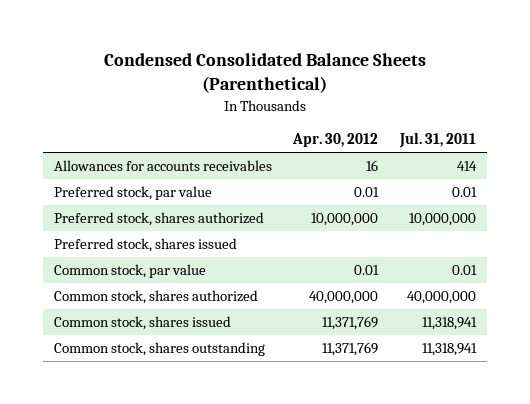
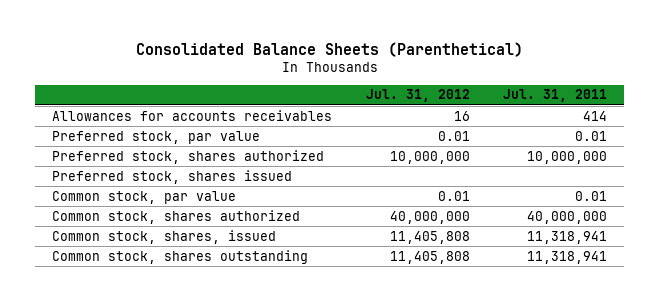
- Condensed Consolidated Balance Sheets (Parenthetical)
+ Consolidated Balance Sheets (Parenthetical)
- | Apr. 30, 2012 | Jul. 31, 2011
+ | Jul. 31, 2012 | Jul. 31, 2011
- Common stock, shares issued | 11,371,769 | 11,318,941
+ Common stock, shares, issued | 11,405,808 | 11,318,941

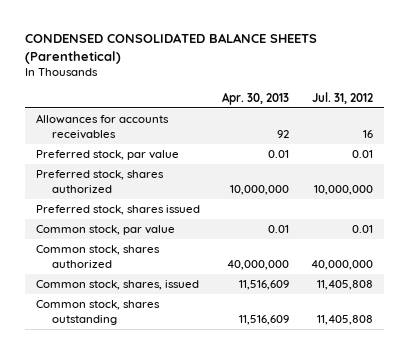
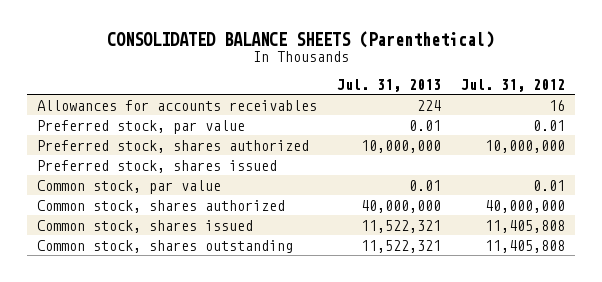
- CONDENSED CONSOLIDATED BALANCE SHEETS (Parenthetical)
+ CONSOLIDATED BALANCE SHEETS (Parenthetical)
- | Apr. 30, 2013 | Jul. 31, 2012
+ | Jul. 31, 2013 | Jul. 31, 2012
- Common stock, shares, issued | 11,516,609 | 11,405,808
+ Common stock, shares issued | 11,522,321 | 11,405,808

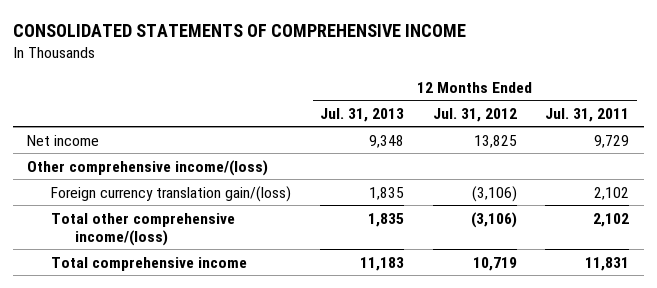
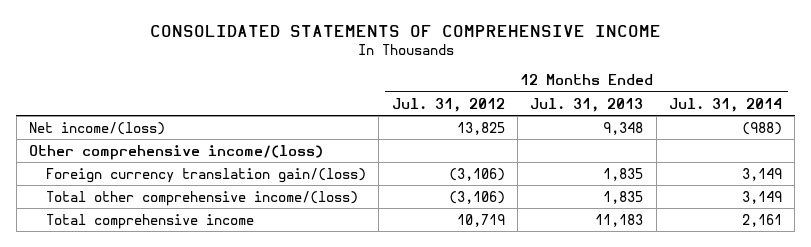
- | 12 Months Ended Jul. 31, 2013 | 12 Months Ended Jul. 31, 2012 | 12 Months Ended Jul. 31, 2011
+ | 12 Months Ended Jul. 31, 2012 | 12 Months Ended Jul. 31, 2013 | 12 Months Ended Jul. 31, 2014
- Net income | 9,348 | 13,825 | 9,729
+ Net income/(loss) | 13,825 | 9,348 | (988)

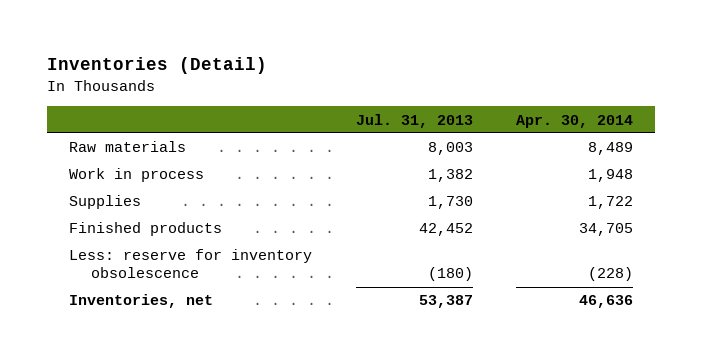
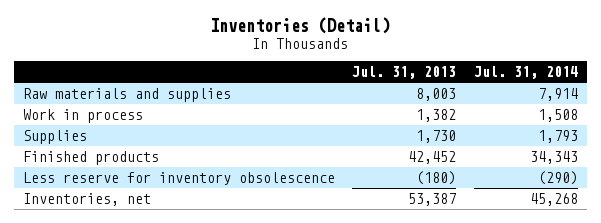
- | Jul. 31, 2013 | Apr. 30, 2014
+ | Jul. 31, 2013 | Jul. 31, 2014
- Raw materials | 8,003 | 8,489
+ Raw materials and supplies | 8,003 | 7,914
- Less: reserve for inventory obsolescence | (180) | (228)
+ Less reserve for inventory obsolescence | (180) | (290)

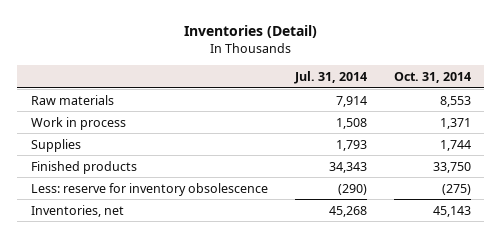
- | Jul. 31, 2013 | Jul. 31, 2014
+ | Jul. 31, 2014 | Oct. 31, 2014
- Raw materials and supplies | 8,003 | 7,914
+ Raw materials | 7,914 | 8,553
- Less reserve for inventory obsolescence | (180) | (290)
+ Less: reserve for inventory obsolescence | (290) | (275)

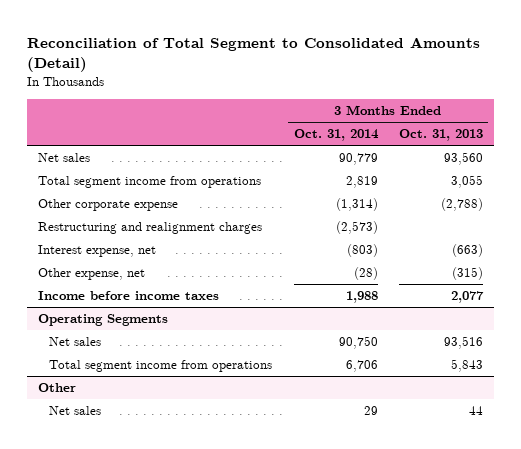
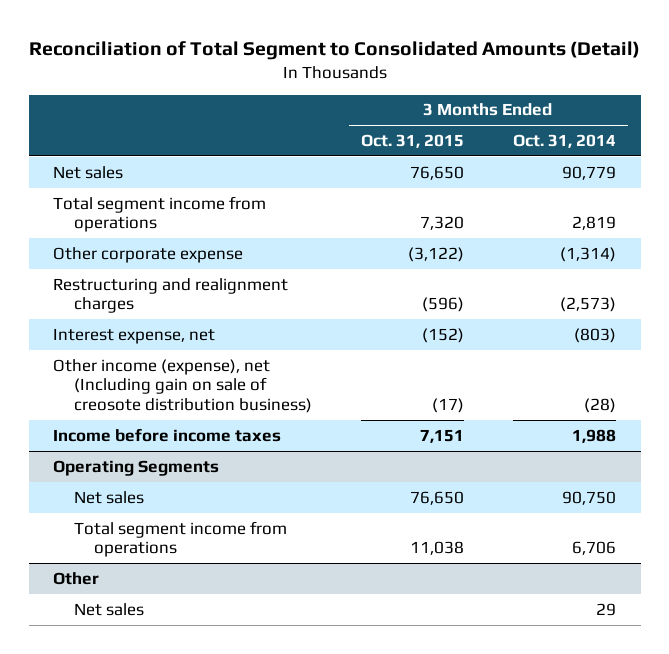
- | 3 Months Ended Oct. 31, 2014 | 3 Months Ended Oct. 31, 2013
+ | 3 Months Ended Oct. 31, 2015 | 3 Months Ended Oct. 31, 2014
- Other expense, net | (28) | (315)
+ Other income (expense), net (Including gain on sale of creosote distribution business) | (17) | (28)

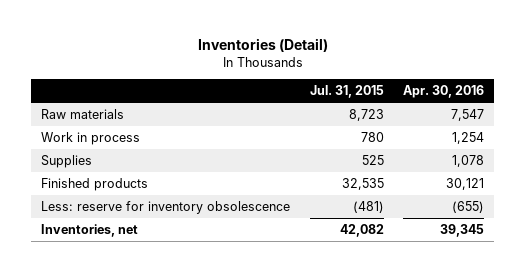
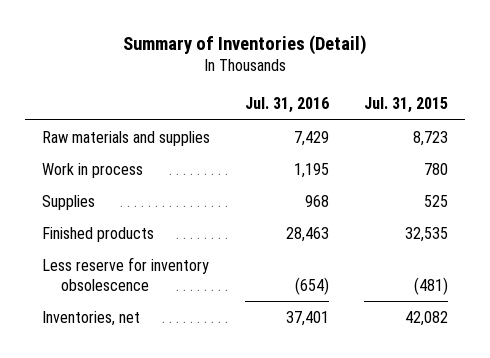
- Inventories (Detail)
+ Summary of Inventories (Detail)
- | Jul. 31, 2015 | Apr. 30, 2016
+ | Jul. 31, 2016 | Jul. 31, 2015
- Raw materials | 8,723 | 7,547
+ Raw materials and supplies | 7,429 | 8,723
- Less: reserve for inventory obsolescence | (481) | (655)
+ Less reserve for inventory obsolescence | (654) | (481)

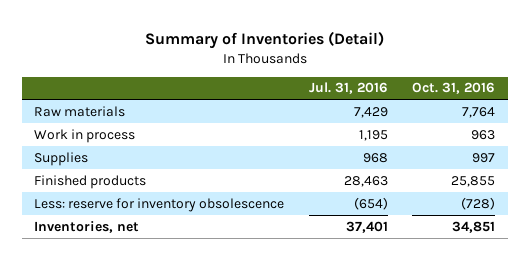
- | Jul. 31, 2016 | Jul. 31, 2015
+ | Jul. 31, 2016 | Oct. 31, 2016
- Raw materials and supplies | 7,429 | 8,723
+ Raw materials | 7,429 | 7,764
- Less reserve for inventory obsolescence | (654) | (481)
+ Less: reserve for inventory obsolescence | (654) | (728)

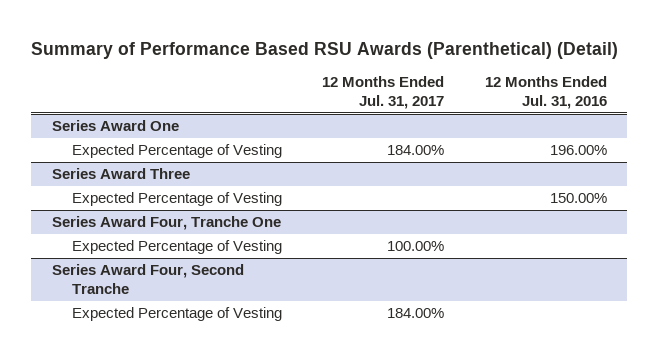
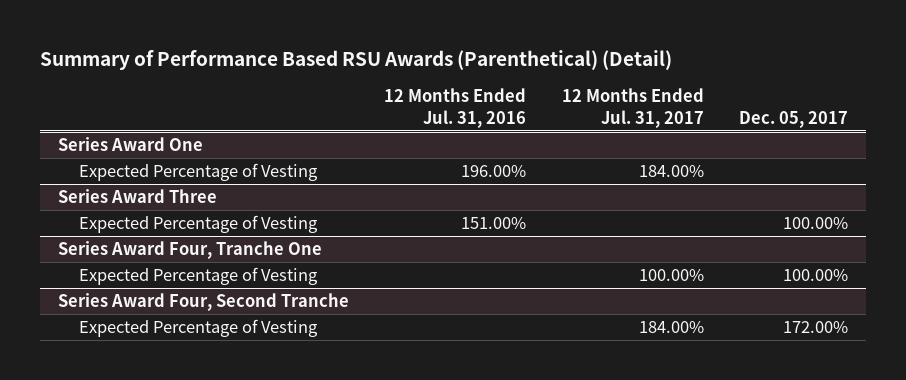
- | 12 Months Ended Jul. 31, 2017 | 12 Months Ended Jul. 31, 2016
+ | 12 Months Ended Jul. 31, 2016 | 12 Months Ended Jul. 31, 2017 | Dec. 05, 2017
@ Series Award Three
- Expected Percentage of Vesting | | 150.00%
+ Expected Percentage of Vesting | 151.00% | | 100.00%

